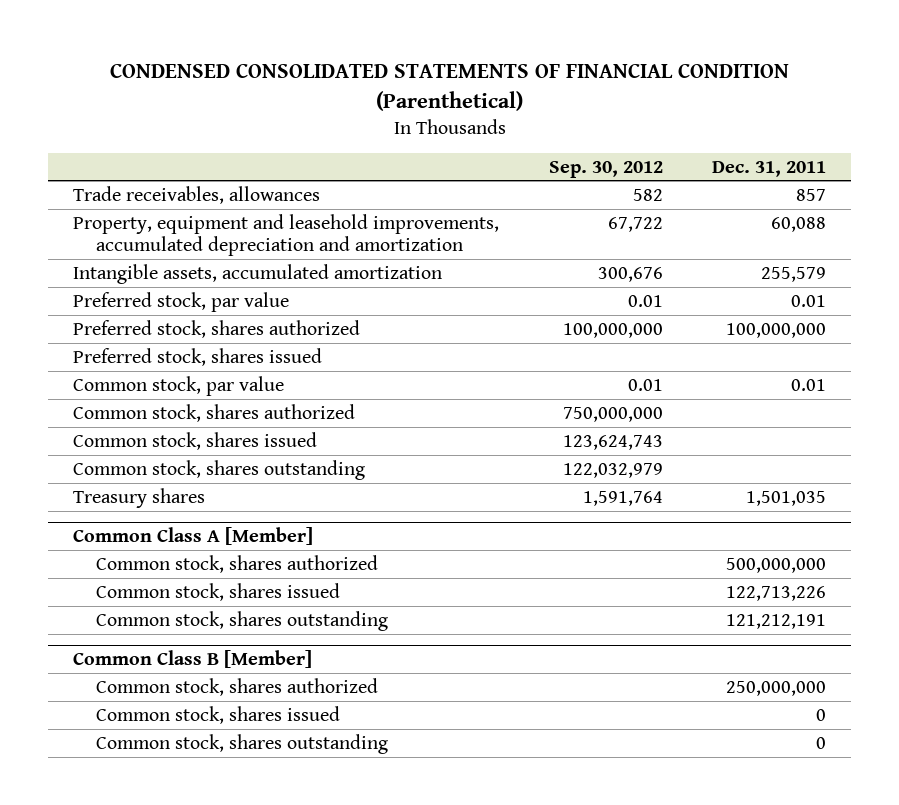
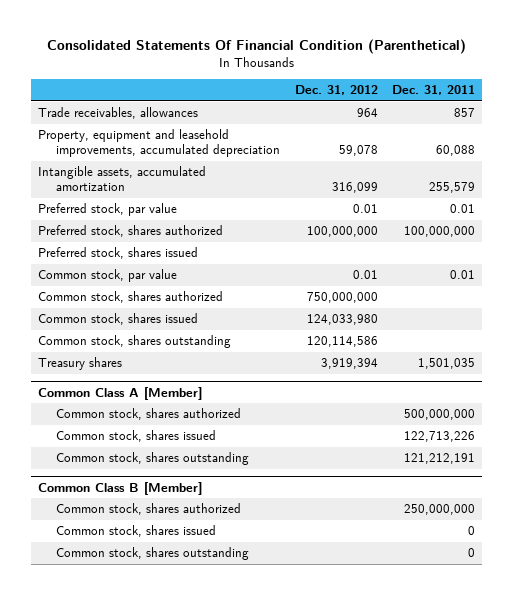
- CONDENSED CONSOLIDATED STATEMENTS OF FINANCIAL CONDITION (Parenthetical)
+ Consolidated Statements Of Financial Condition (Parenthetical)
- | Sep. 30, 2012 | Dec. 31, 2011
+ | Dec. 31, 2012 | Dec. 31, 2011
- Property, equipment and leasehold improvements, accumulated depreciation and amortization | 67,722 | 60,088
+ Property, equipment and leasehold improvements, accumulated depreciation | 59,078 | 60,088

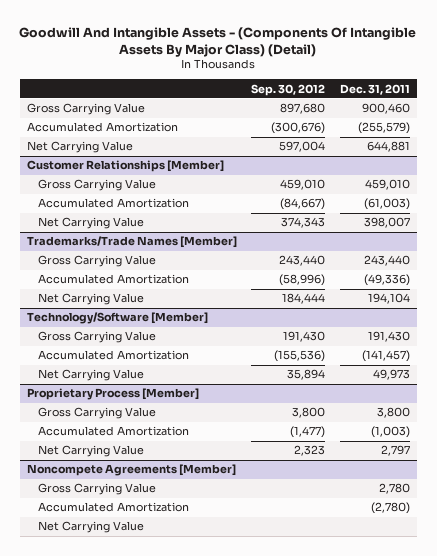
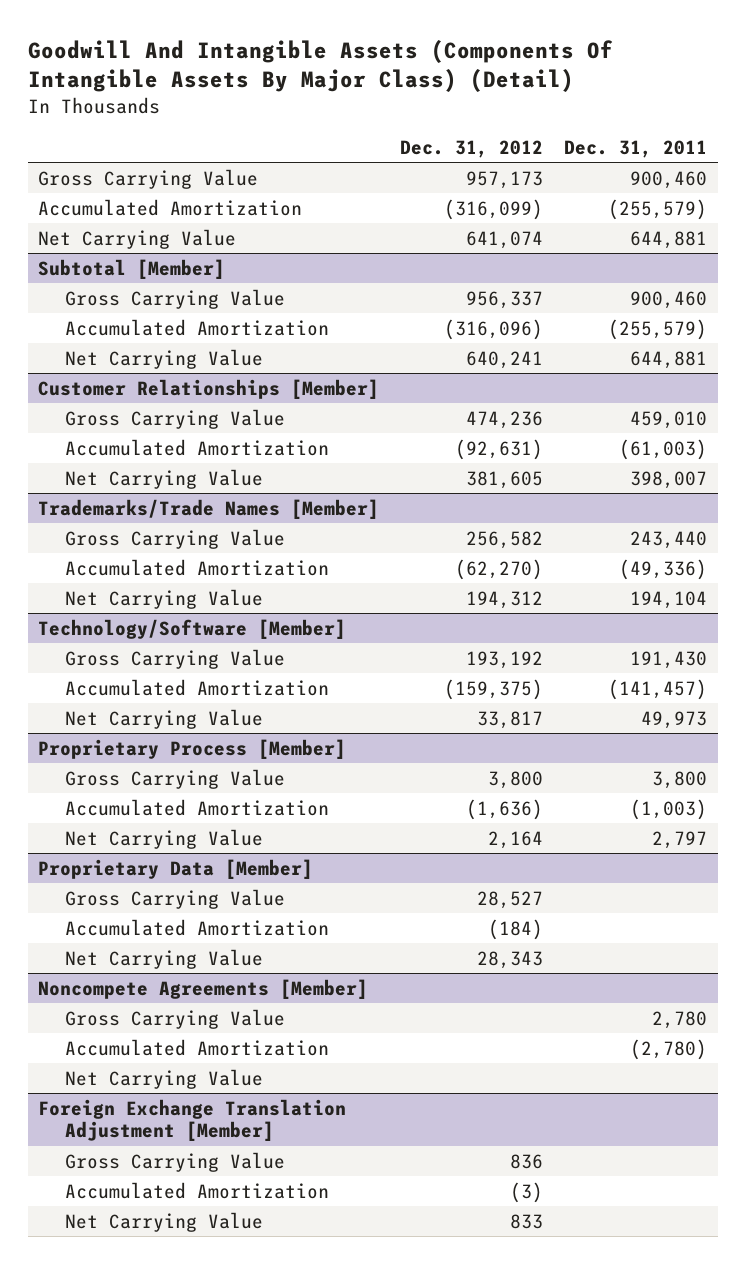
- Goodwill And Intangible Assets - (Components Of Intangible Assets By Major Class) (Detail)
+ Goodwill And Intangible Assets (Components Of Intangible Assets By Major Class) (Detail)
- | Sep. 30, 2012 | Dec. 31, 2011
+ | Dec. 31, 2012 | Dec. 31, 2011
+ Subtotal [Member]
+ Gross Carrying Value | 956,337 | 900,460
+ Accumulated Amortization | (316,096) | (255,579)
+ Net Carrying Value | 640,241 | 644,881
+ Proprietary Data [Member]
+ Gross Carrying Value | 28,527 |
+ Accumulated Amortization | (184) |
+ Net Carrying Value | 28,343 |
+ Foreign Exchange Translation Adjustment [Member]
+ Gross Carrying Value | 836 |
+ Accumulated Amortization | (3) |
+ Net Carrying Value | 833 |

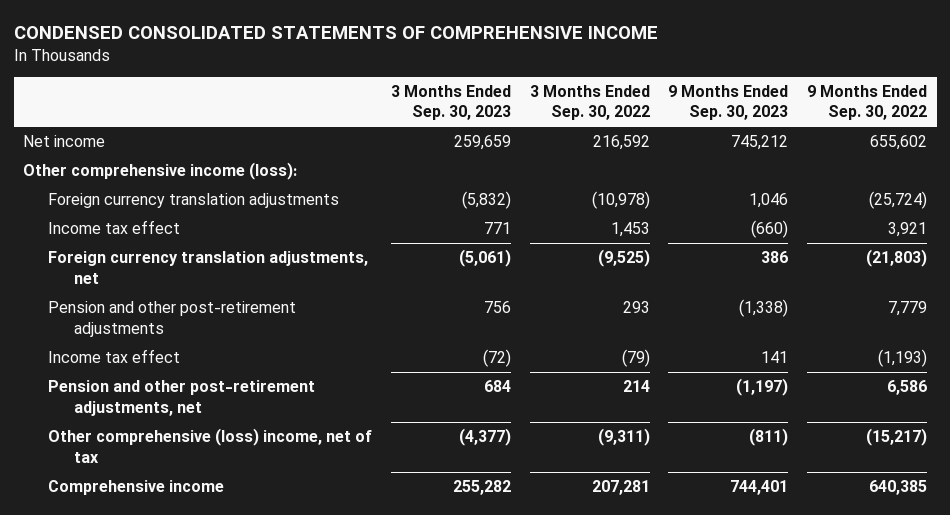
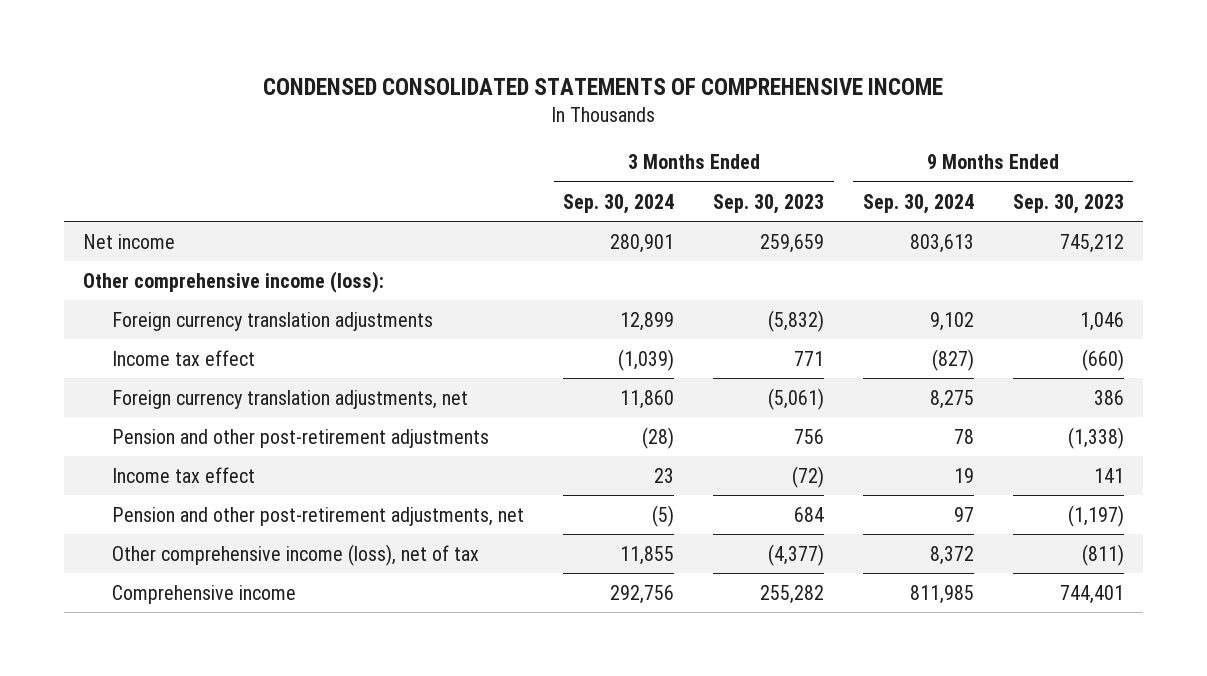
- | 3 Months Ended Sep. 30, 2023 | 3 Months Ended Sep. 30, 2022 | 9 Months Ended Sep. 30, 2023 | 9 Months Ended Sep. 30, 2022
+ | 3 Months Ended Sep. 30, 2024 | 3 Months Ended Sep. 30, 2023 | 9 Months Ended Sep. 30, 2024 | 9 Months Ended Sep. 30, 2023
- Other comprehensive (loss) income, net of tax | (4,377) | (9,311) | (811) | (15,217)
+ Other comprehensive income (loss), net of tax | 11,855 | (4,377) | 8,372 | (811)

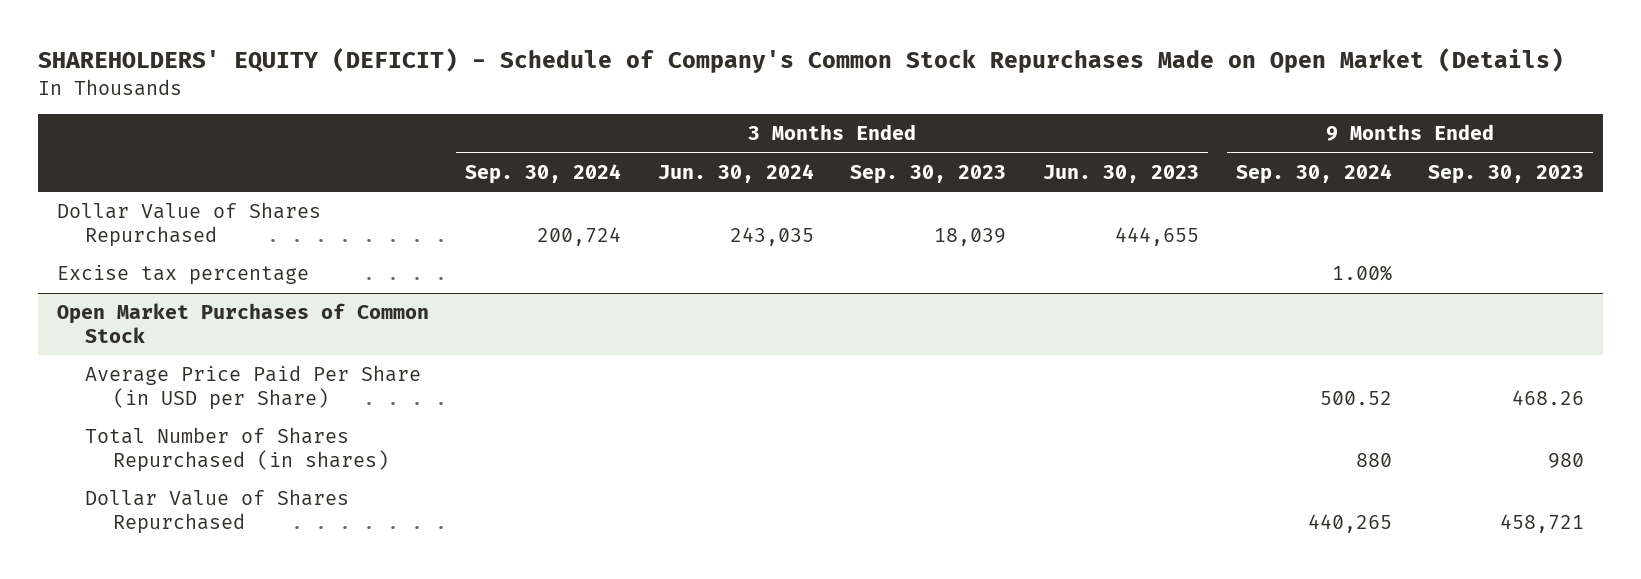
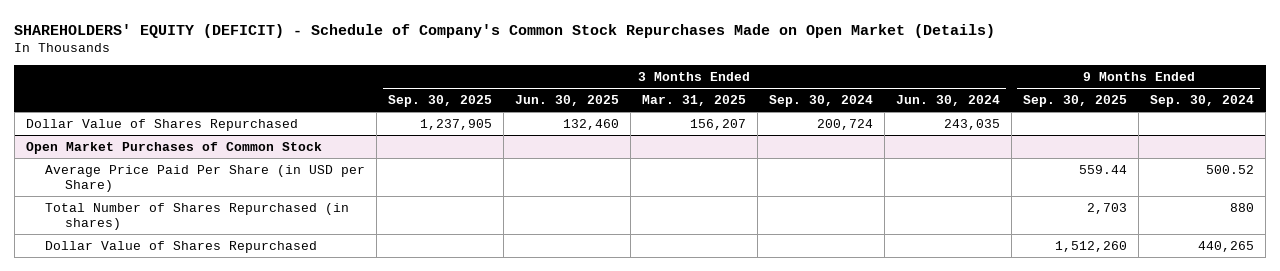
- | 3 Months Ended Sep. 30, 2024 | 3 Months Ended Jun. 30, 2024 | 3 Months Ended Sep. 30, 2023 | 3 Months Ended Jun. 30, 2023 | 9 Months Ended Sep. 30, 2024 | 9 Months Ended Sep. 30, 2023
+ | 3 Months Ended Sep. 30, 2025 | 3 Months Ended Jun. 30, 2025 | 3 Months Ended Mar. 31, 2025 | 3 Months Ended Sep. 30, 2024 | 3 Months Ended Jun. 30, 2024 | 9 Months Ended Sep. 30, 2025 | 9 Months Ended Sep. 30, 2024
- Excise tax percentage | | | | | 1.00% |

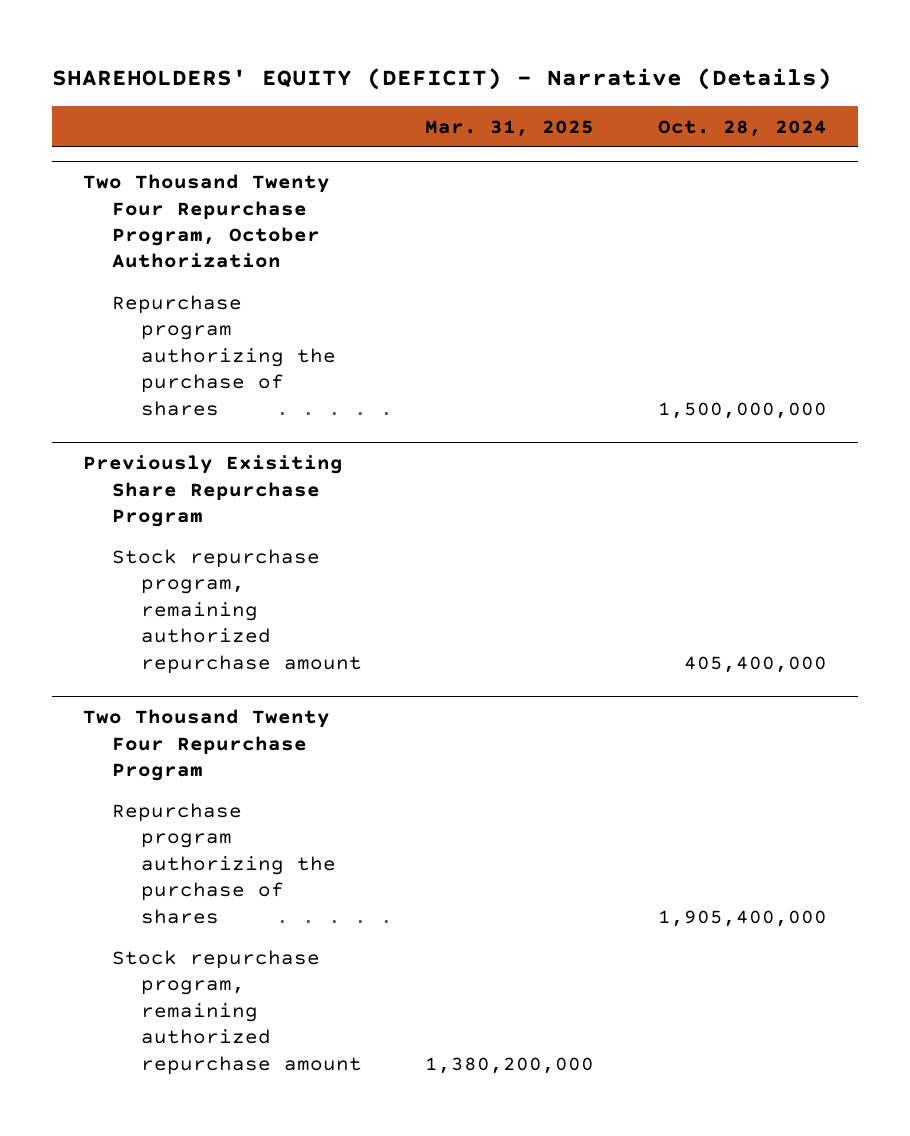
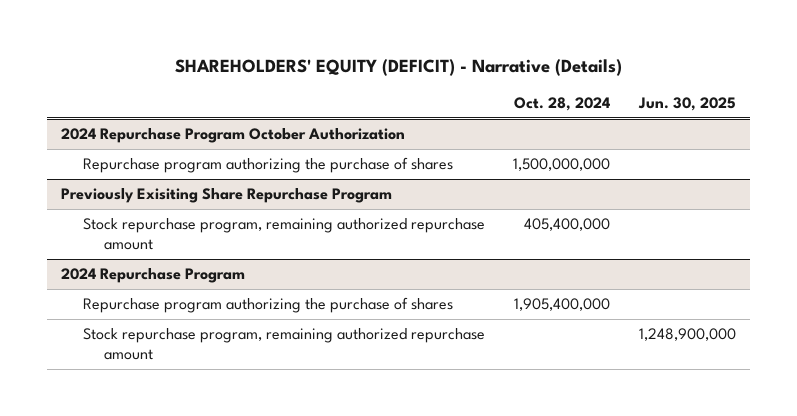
- | Mar. 31, 2025 | Oct. 28, 2024
+ | Oct. 28, 2024 | Jun. 30, 2025
- Two Thousand Twenty Four Repurchase Program, October Authorization
+ 2024 Repurchase Program October Authorization
- Two Thousand Twenty Four Repurchase Program
+ 2024 Repurchase Program

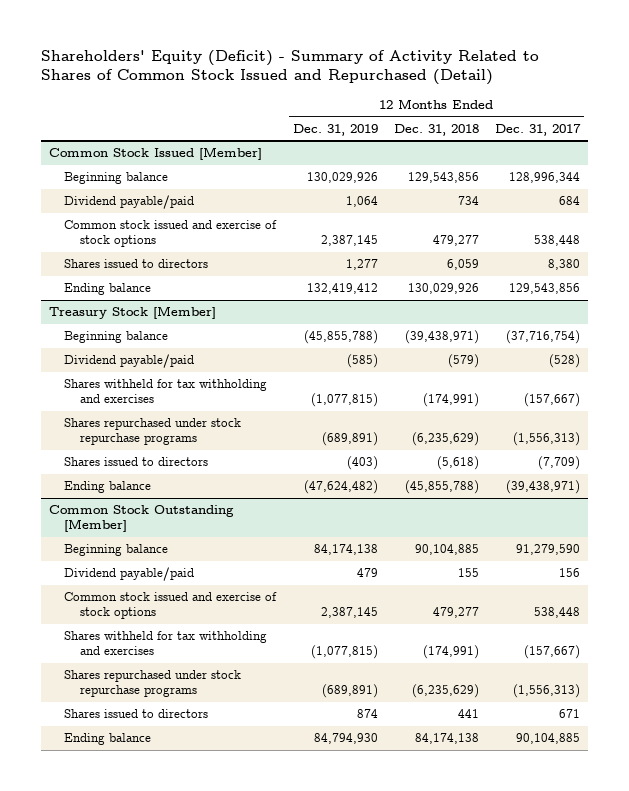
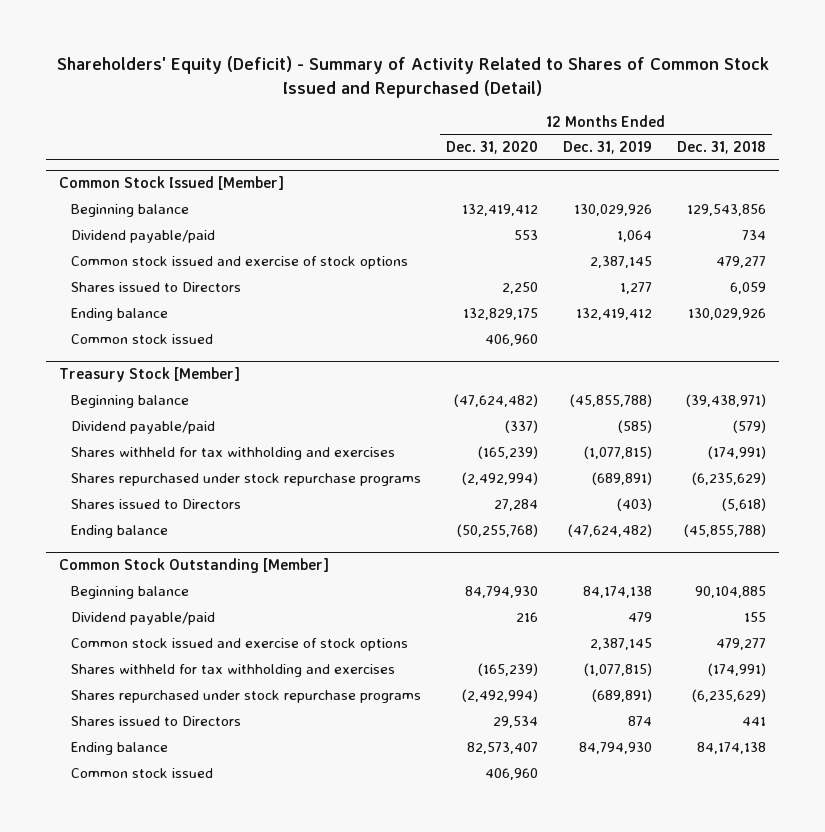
- | 12 Months Ended Dec. 31, 2019 | 12 Months Ended Dec. 31, 2018 | 12 Months Ended Dec. 31, 2017
+ | 12 Months Ended Dec. 31, 2020 | 12 Months Ended Dec. 31, 2019 | 12 Months Ended Dec. 31, 2018
@ Common Stock Issued [Member]
- Shares issued to directors | 1,277 | 6,059 | 8,380
+ Shares issued to Directors | 2,250 | 1,277 | 6,059
+ Common stock issued | 406,960 | |
@ Treasury Stock [Member]
- Shares issued to directors | (403) | (5,618) | (7,709)
+ Shares issued to Directors | 27,284 | (403) | (5,618)
@ Common Stock Outstanding [Member]
- Shares issued to directors | 874 | 441 | 671
+ Shares issued to Directors | 29,534 | 874 | 441
+ Common stock issued | 406,960 | |

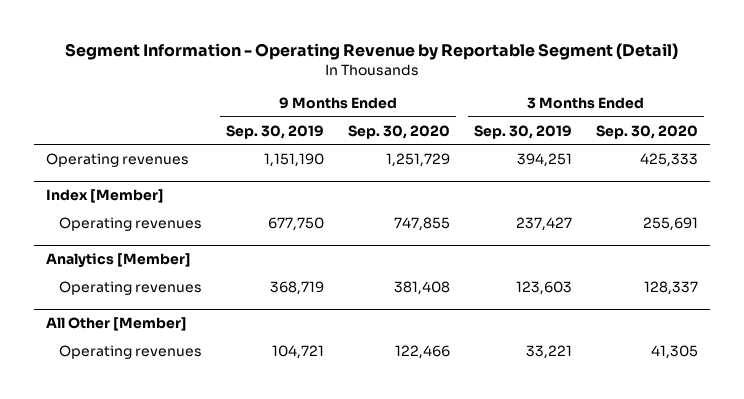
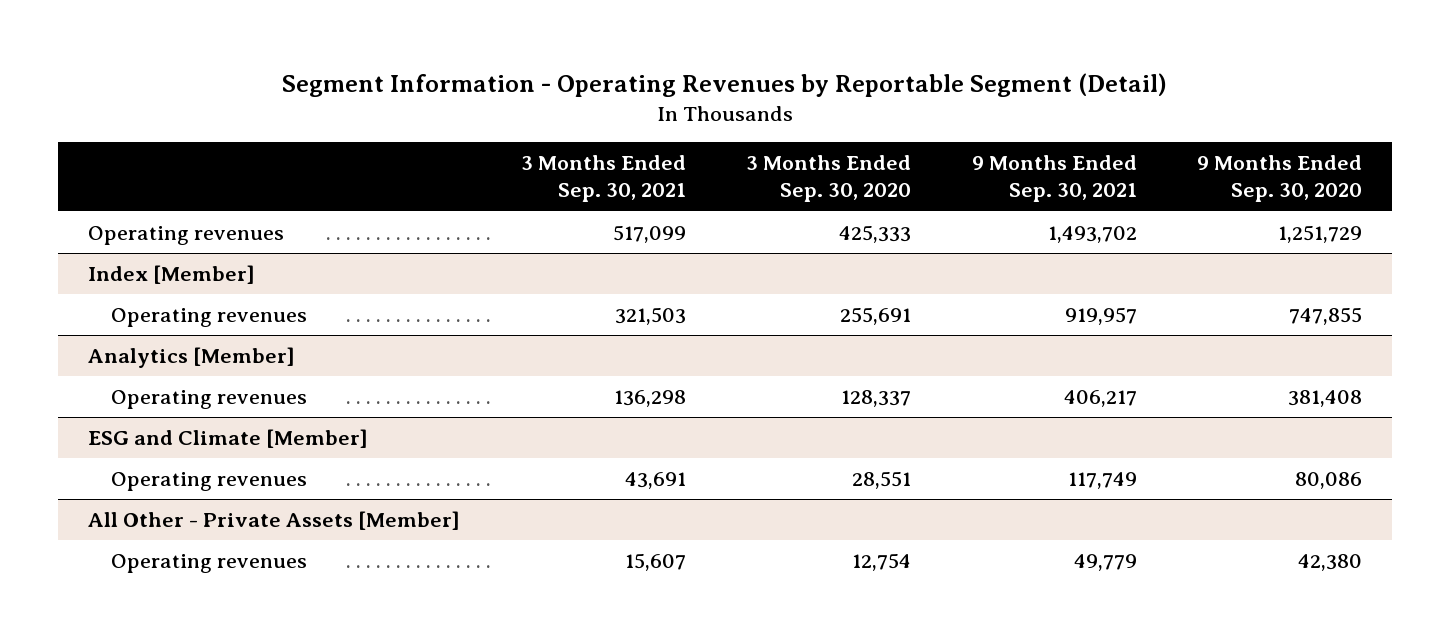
- Segment Information - Operating Revenue by Reportable Segment (Detail)
+ Segment Information - Operating Revenues by Reportable Segment (Detail)
- | 9 Months Ended Sep. 30, 2019 | 9 Months Ended Sep. 30, 2020 | 3 Months Ended Sep. 30, 2019 | 3 Months Ended Sep. 30, 2020
+ | 3 Months Ended Sep. 30, 2021 | 3 Months Ended Sep. 30, 2020 | 9 Months Ended Sep. 30, 2021 | 9 Months Ended Sep. 30, 2020
- All Other [Member]
- Operating revenues | 104,721 | 122,466 | 33,221 | 41,305
+ ESG and Climate [Member]
+ Operating revenues | 43,691 | 28,551 | 117,749 | 80,086
+ All Other - Private Assets [Member]
+ Operating revenues | 15,607 | 12,754 | 49,779 | 42,380

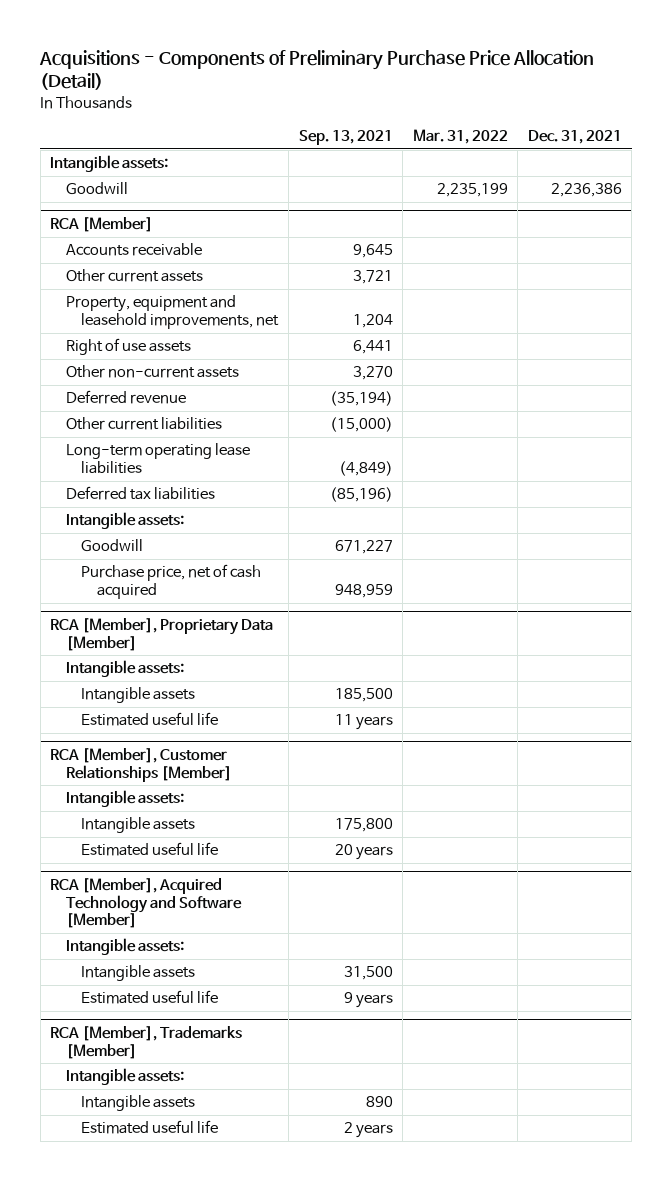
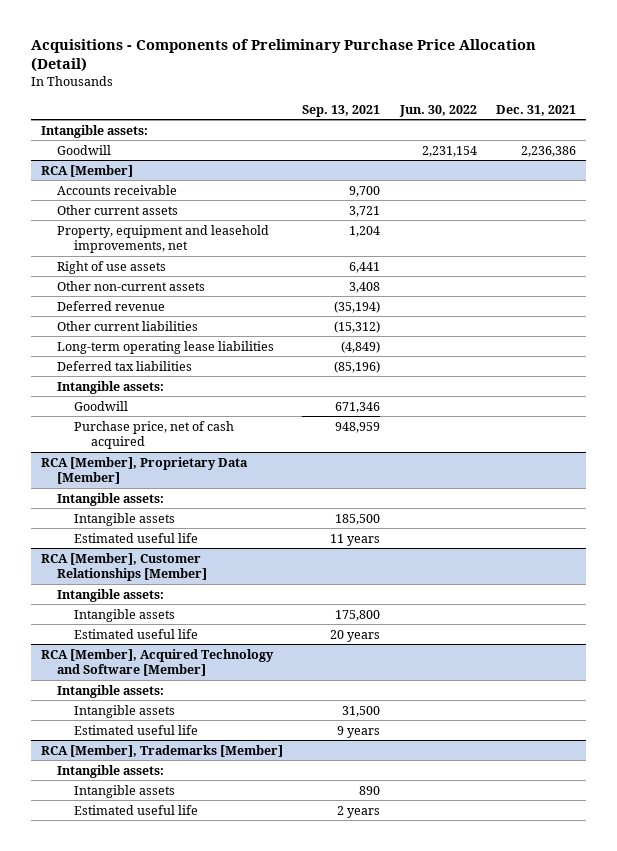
- | Sep. 13, 2021 | Mar. 31, 2022 | Dec. 31, 2021
+ | Sep. 13, 2021 | Jun. 30, 2022 | Dec. 31, 2021
@ RCA [Member]
- Accounts receivable | 9,645 | |
+ Accounts receivable | 9,700 | |
- Other non-current assets | 3,270 | |
+ Other non-current assets | 3,408 | |
- Other current liabilities | (15,000) | |
+ Other current liabilities | (15,312) | |
- Goodwill | 671,227 | |
+ Goodwill | 671,346 | |

